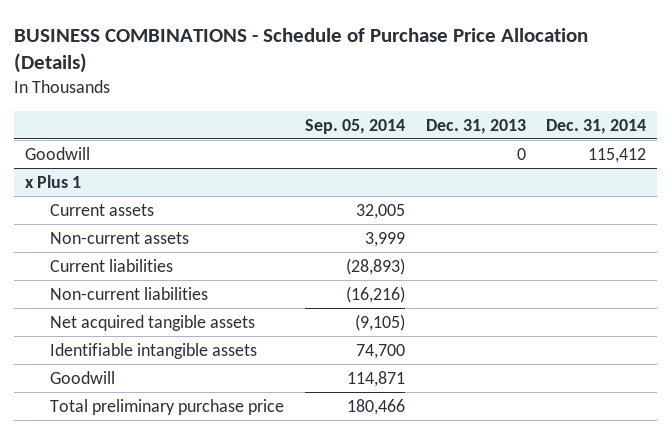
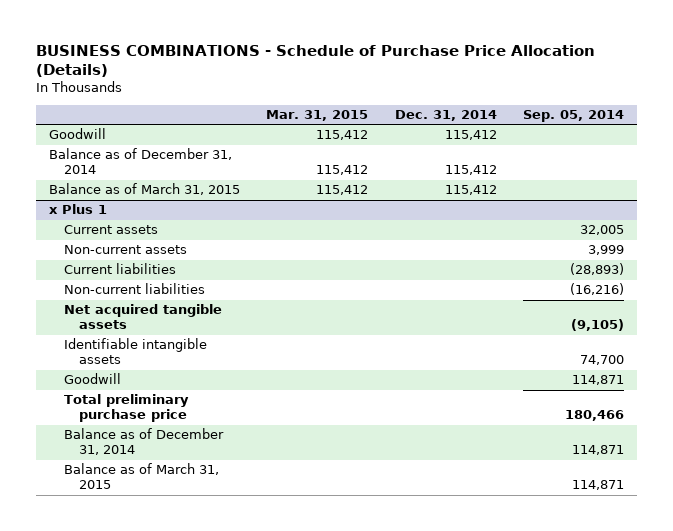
- | Sep. 05, 2014 | Dec. 31, 2013 | Dec. 31, 2014
+ | Mar. 31, 2015 | Dec. 31, 2014 | Sep. 05, 2014
+ Balance as of December 31, 2014 | 115,412 | 115,412 |
+ Balance as of March 31, 2015 | 115,412 | 115,412 |
@ x Plus 1
+ Balance as of December 31, 2014 | | | 114,871
+ Balance as of March 31, 2015 | | | 114,871

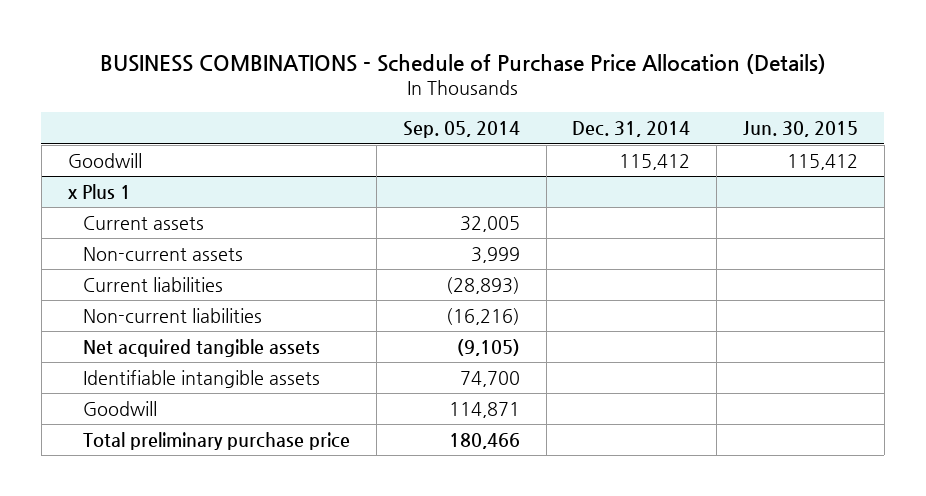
- | Mar. 31, 2015 | Dec. 31, 2014 | Sep. 05, 2014
+ | Sep. 05, 2014 | Dec. 31, 2014 | Jun. 30, 2015
- Balance as of December 31, 2014 | 115,412 | 115,412 |
- Balance as of March 31, 2015 | 115,412 | 115,412 |
@ x Plus 1
- Balance as of December 31, 2014 | | | 114,871
- Balance as of March 31, 2015 | | | 114,871

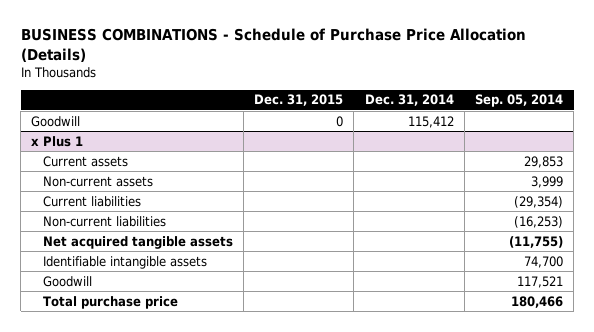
- | Sep. 05, 2014 | Dec. 31, 2014 | Jun. 30, 2015
+ | Dec. 31, 2015 | Dec. 31, 2014 | Sep. 05, 2014
@ x Plus 1
- Current assets | 32,005 | |
+ Current assets | | | 29,853
- Current liabilities | (28,893) | |
- Non-current liabilities | (16,216) | |
- Net acquired tangible assets | (9,105) | |
+ Current liabilities | | | (29,354)
+ Non-current liabilities | | | (16,253)
+ Net acquired tangible assets | | | (11,755)
- Goodwill | 114,871 | |
- Total preliminary purchase price | 180,466 | |
+ Goodwill | | | 117,521
+ Total purchase price | | | 180,466

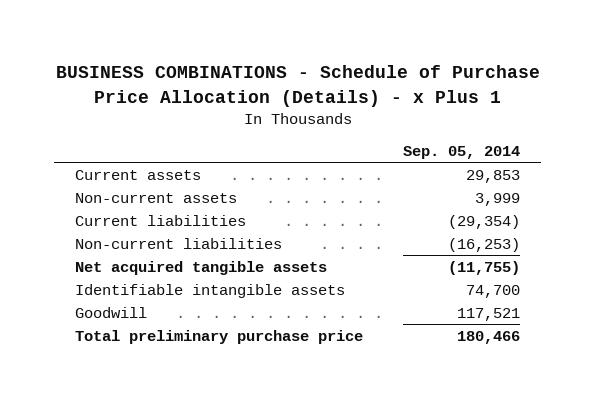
- BUSINESS COMBINATIONS - Schedule of Purchase Price Allocation (Details)
+ BUSINESS COMBINATIONS - Schedule of Purchase Price Allocation (Details) - x Plus 1
- | Dec. 31, 2015 | Dec. 31, 2014 | Sep. 05, 2014
+ | Sep. 05, 2014
- Goodwill | 0 | 115,412 |
- x Plus 1
- Total purchase price | | | 180,466
+ Total preliminary purchase price | 180,466

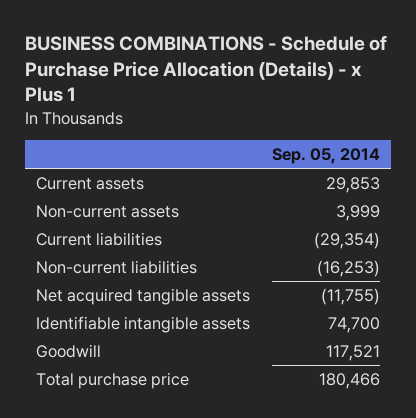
- Total preliminary purchase price | 180,466
+ Total purchase price | 180,466

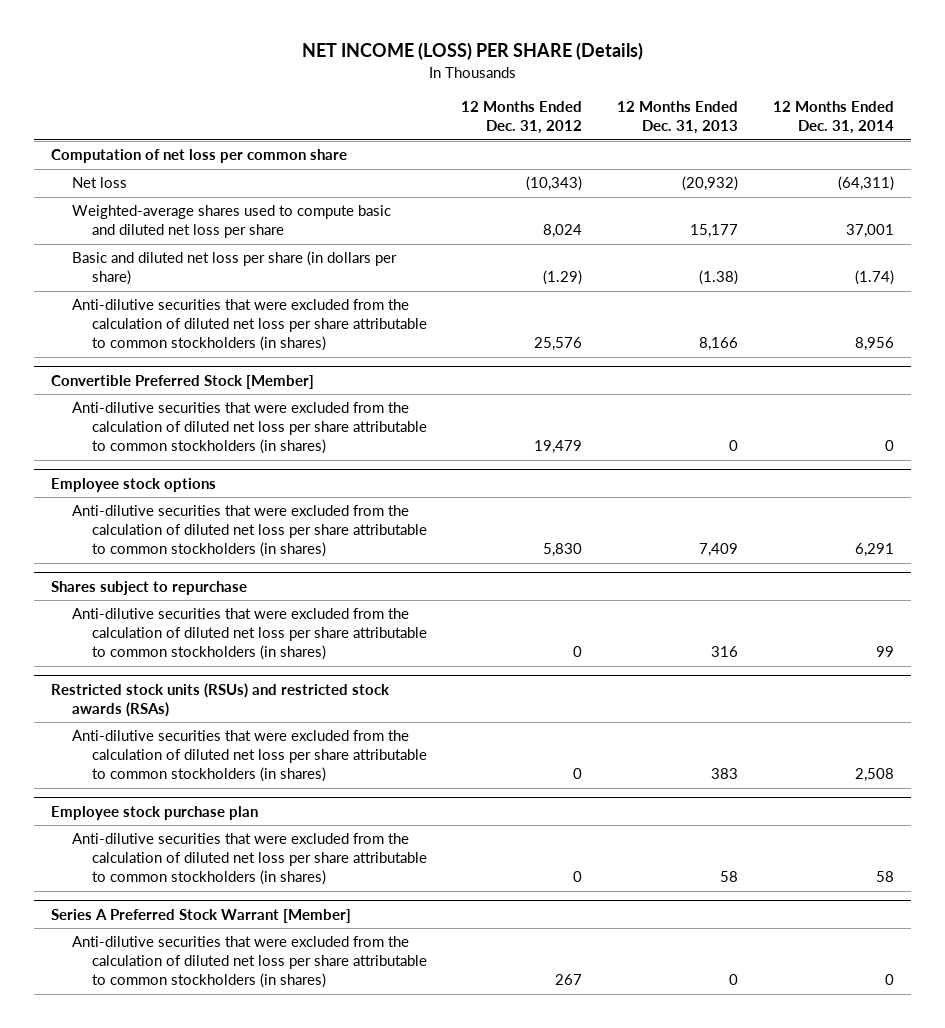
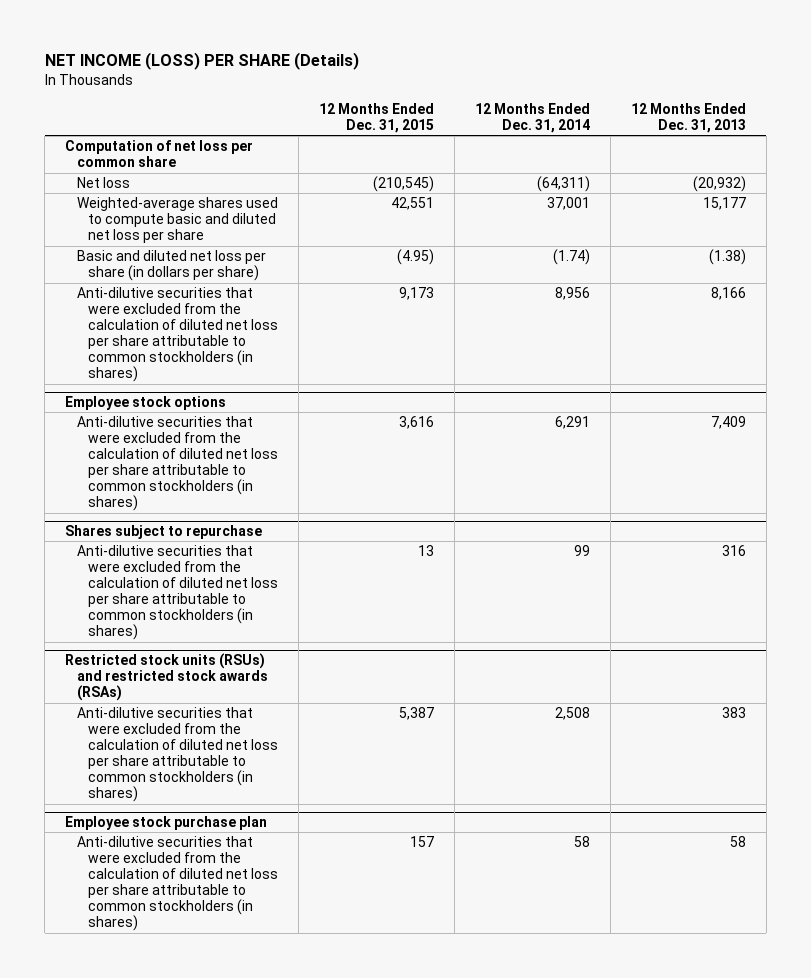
- | 12 Months Ended Dec. 31, 2012 | 12 Months Ended Dec. 31, 2013 | 12 Months Ended Dec. 31, 2014
+ | 12 Months Ended Dec. 31, 2015 | 12 Months Ended Dec. 31, 2014 | 12 Months Ended Dec. 31, 2013
- Convertible Preferred Stock [Member]
- Anti-dilutive securities that were excluded from the calculation of diluted net loss per share attributable to common stockholders (in shares) | 19,479 | 0 | 0
- Series A Preferred Stock Warrant [Member]
- Anti-dilutive securities that were excluded from the calculation of diluted net loss per share attributable to common stockholders (in shares) | 267 | 0 | 0

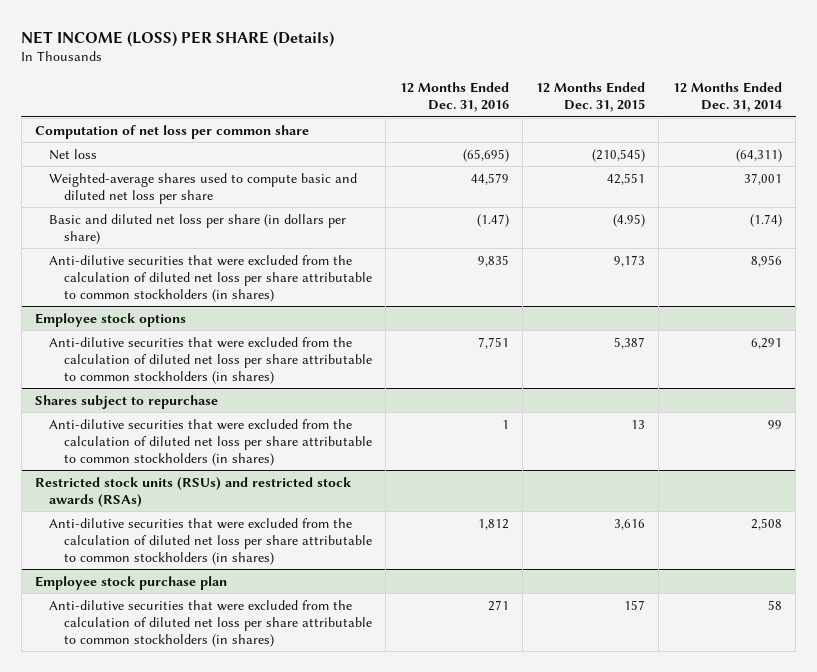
- | 12 Months Ended Dec. 31, 2015 | 12 Months Ended Dec. 31, 2014 | 12 Months Ended Dec. 31, 2013
+ | 12 Months Ended Dec. 31, 2016 | 12 Months Ended Dec. 31, 2015 | 12 Months Ended Dec. 31, 2014
@ Employee stock options
- Anti-dilutive securities that were excluded from the calculation of diluted net loss per share attributable to common stockholders (in shares) | 3,616 | 6,291 | 7,409
+ Anti-dilutive securities that were excluded from the calculation of diluted net loss per share attributable to common stockholders (in shares) | 7,751 | 5,387 | 6,291
@ Restricted stock units (RSUs) and restricted stock awards (RSAs)
- Anti-dilutive securities that were excluded from the calculation of diluted net loss per share attributable to common stockholders (in shares) | 5,387 | 2,508 | 383
+ Anti-dilutive securities that were excluded from the calculation of diluted net loss per share attributable to common stockholders (in shares) | 1,812 | 3,616 | 2,508

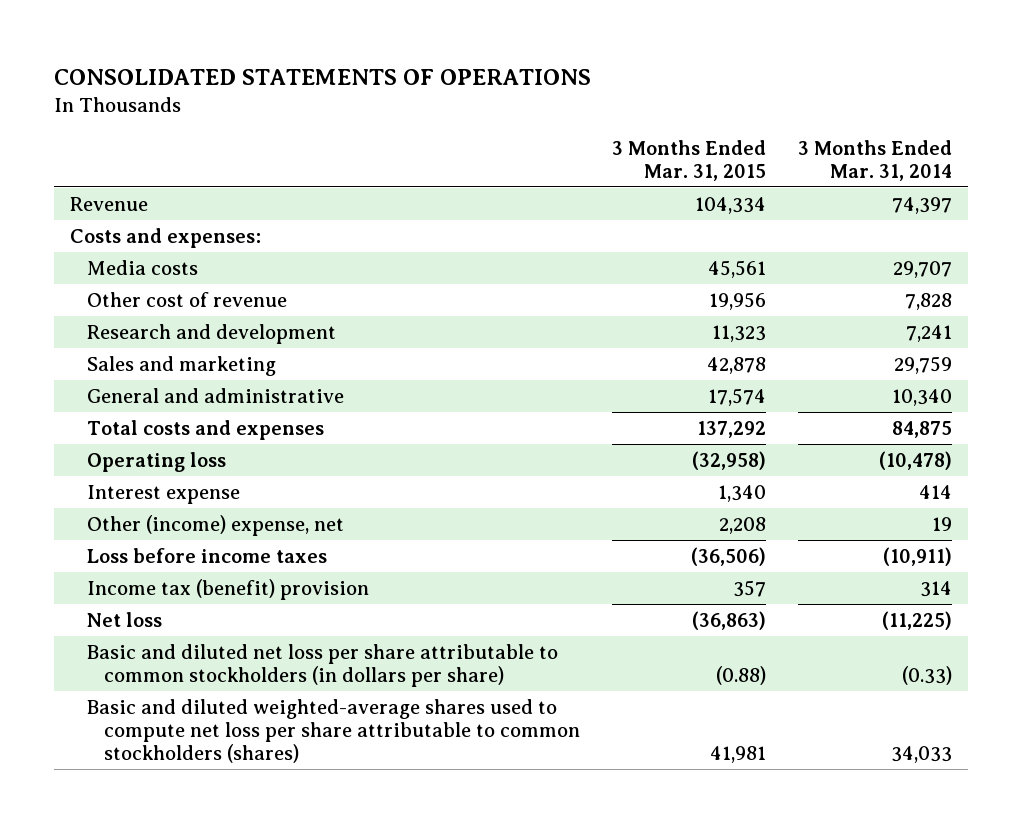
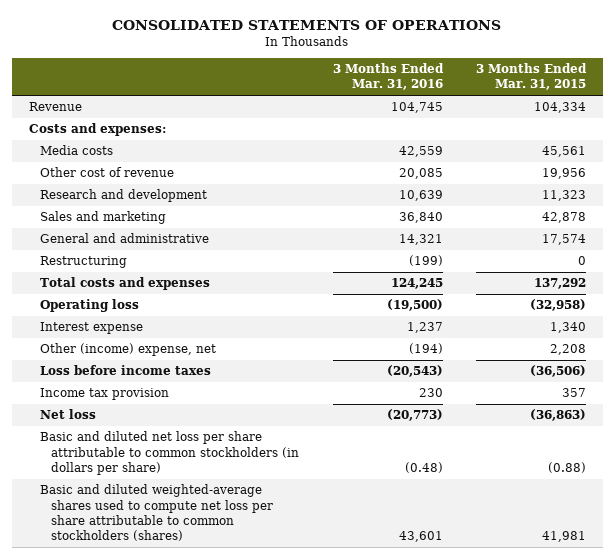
- | 3 Months Ended Mar. 31, 2015 | 3 Months Ended Mar. 31, 2014
+ | 3 Months Ended Mar. 31, 2016 | 3 Months Ended Mar. 31, 2015
+ Restructuring | (199) | 0
- Income tax (benefit) provision | 357 | 314
+ Income tax provision | 230 | 357

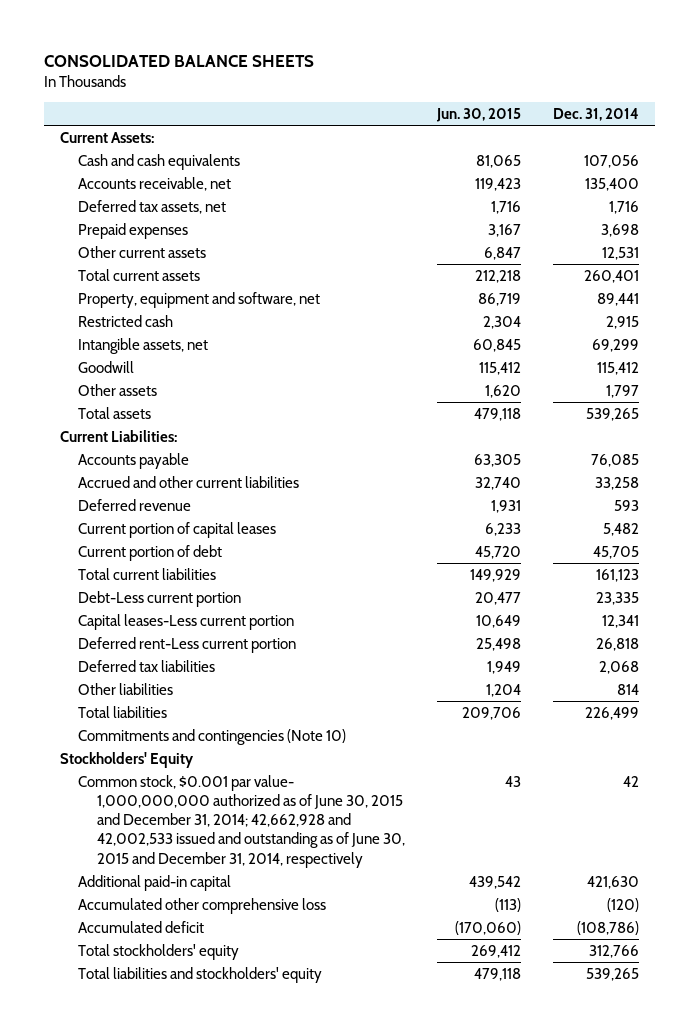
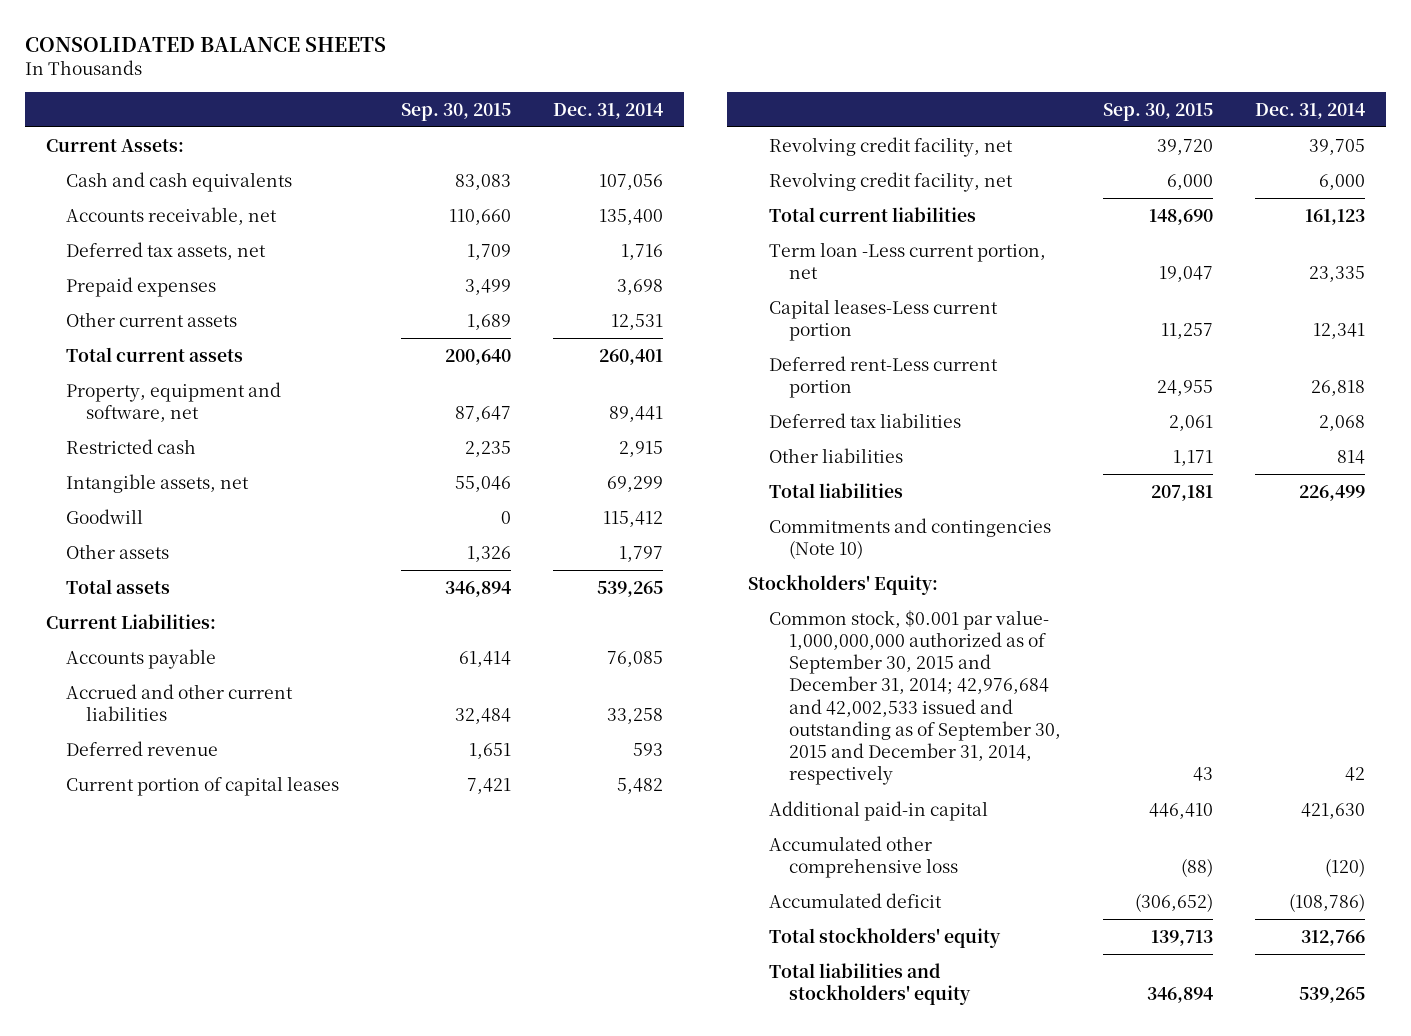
- | Jun. 30, 2015 | Dec. 31, 2014
+ | Sep. 30, 2015 | Dec. 31, 2014
- Current portion of debt | 45,720 | 45,705
+ Revolving credit facility, net | 39,720 | 39,705
+ Revolving credit facility, net | 6,000 | 6,000
- Debt-Less current portion | 20,477 | 23,335
+ Term loan -Less current portion, net | 19,047 | 23,335
- Stockholders' Equity
- Common stock, $0.001 par value- 1,000,000,000 authorized as of June 30, 2015 and December 31, 2014; 42,662,928 and 42,002,533 issued and outstanding as of June 30, 2015 and December 31, 2014, respectively | 43 | 42
+ Stockholders' Equity:
+ Common stock, $0.001 par value- 1,000,000,000 authorized as of September 30, 2015 and December 31, 2014; 42,976,684 and 42,002,533 issued and outstanding as of September 30, 2015 and December 31, 2014, respectively | 43 | 42

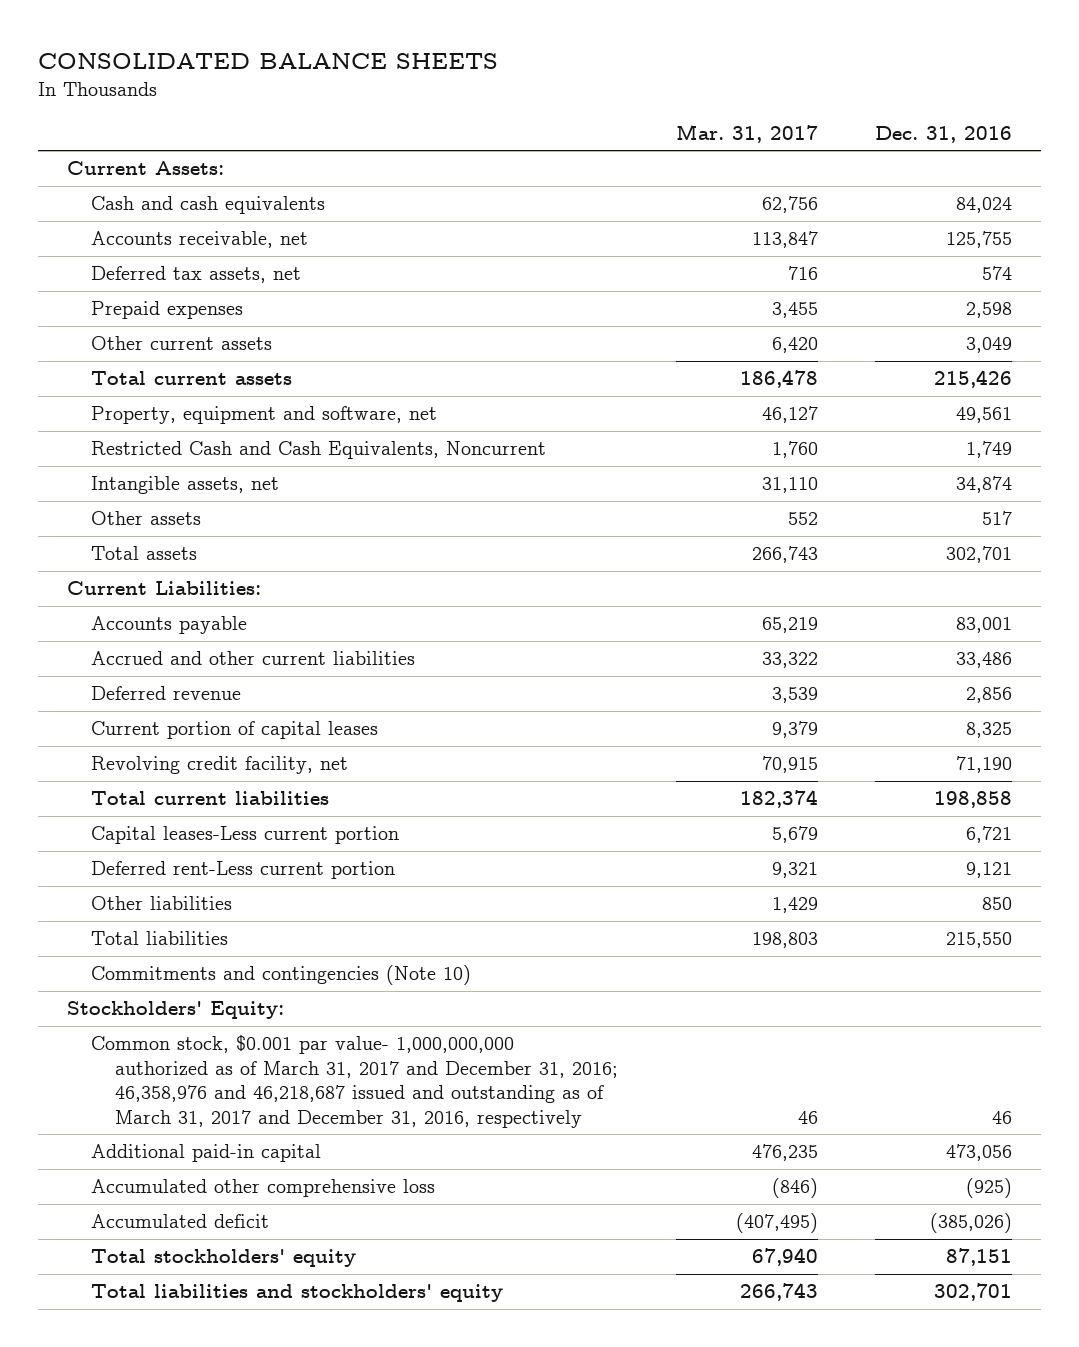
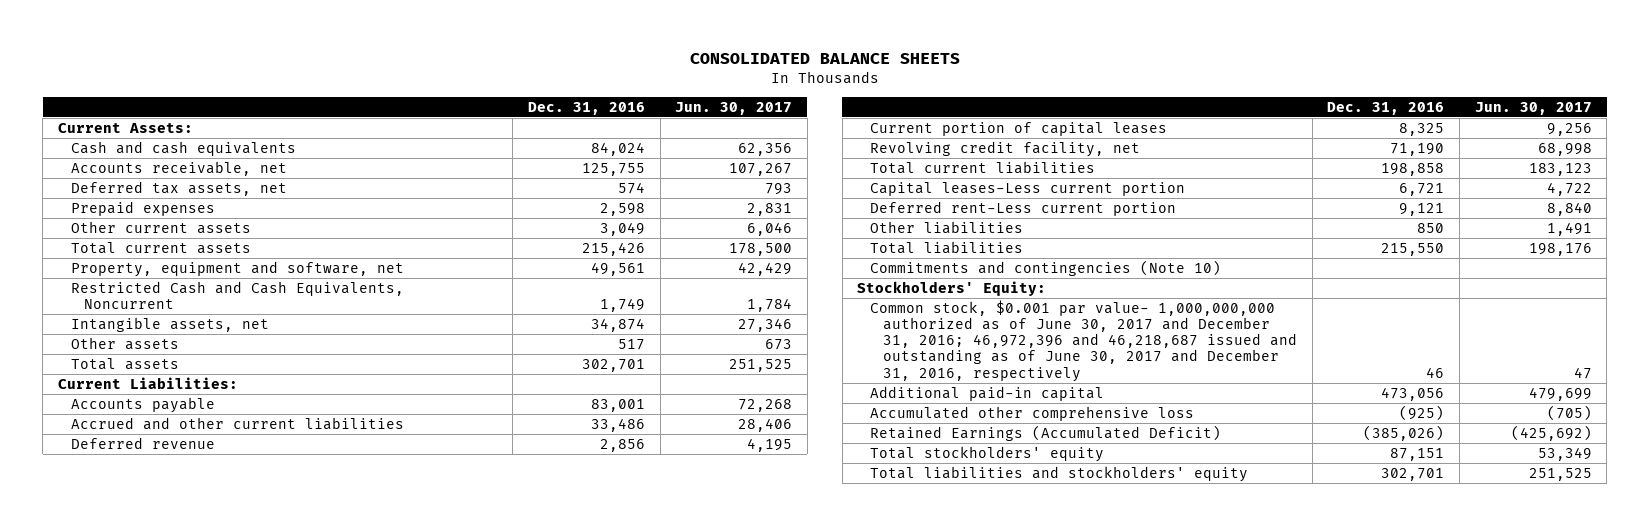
- | Mar. 31, 2017 | Dec. 31, 2016
+ | Dec. 31, 2016 | Jun. 30, 2017
- Common stock, $0.001 par value- 1,000,000,000 authorized as of March 31, 2017 and December 31, 2016; 46,358,976 and 46,218,687 issued and outstanding as of March 31, 2017 and December 31, 2016, respectively | 46 | 46
+ Common stock, $0.001 par value- 1,000,000,000 authorized as of June 30, 2017 and December 31, 2016; 46,972,396 and 46,218,687 issued and outstanding as of June 30, 2017 and December 31, 2016, respectively | 46 | 47
- Accumulated deficit | (407,495) | (385,026)
+ Retained Earnings (Accumulated Deficit) | (385,026) | (425,692)

